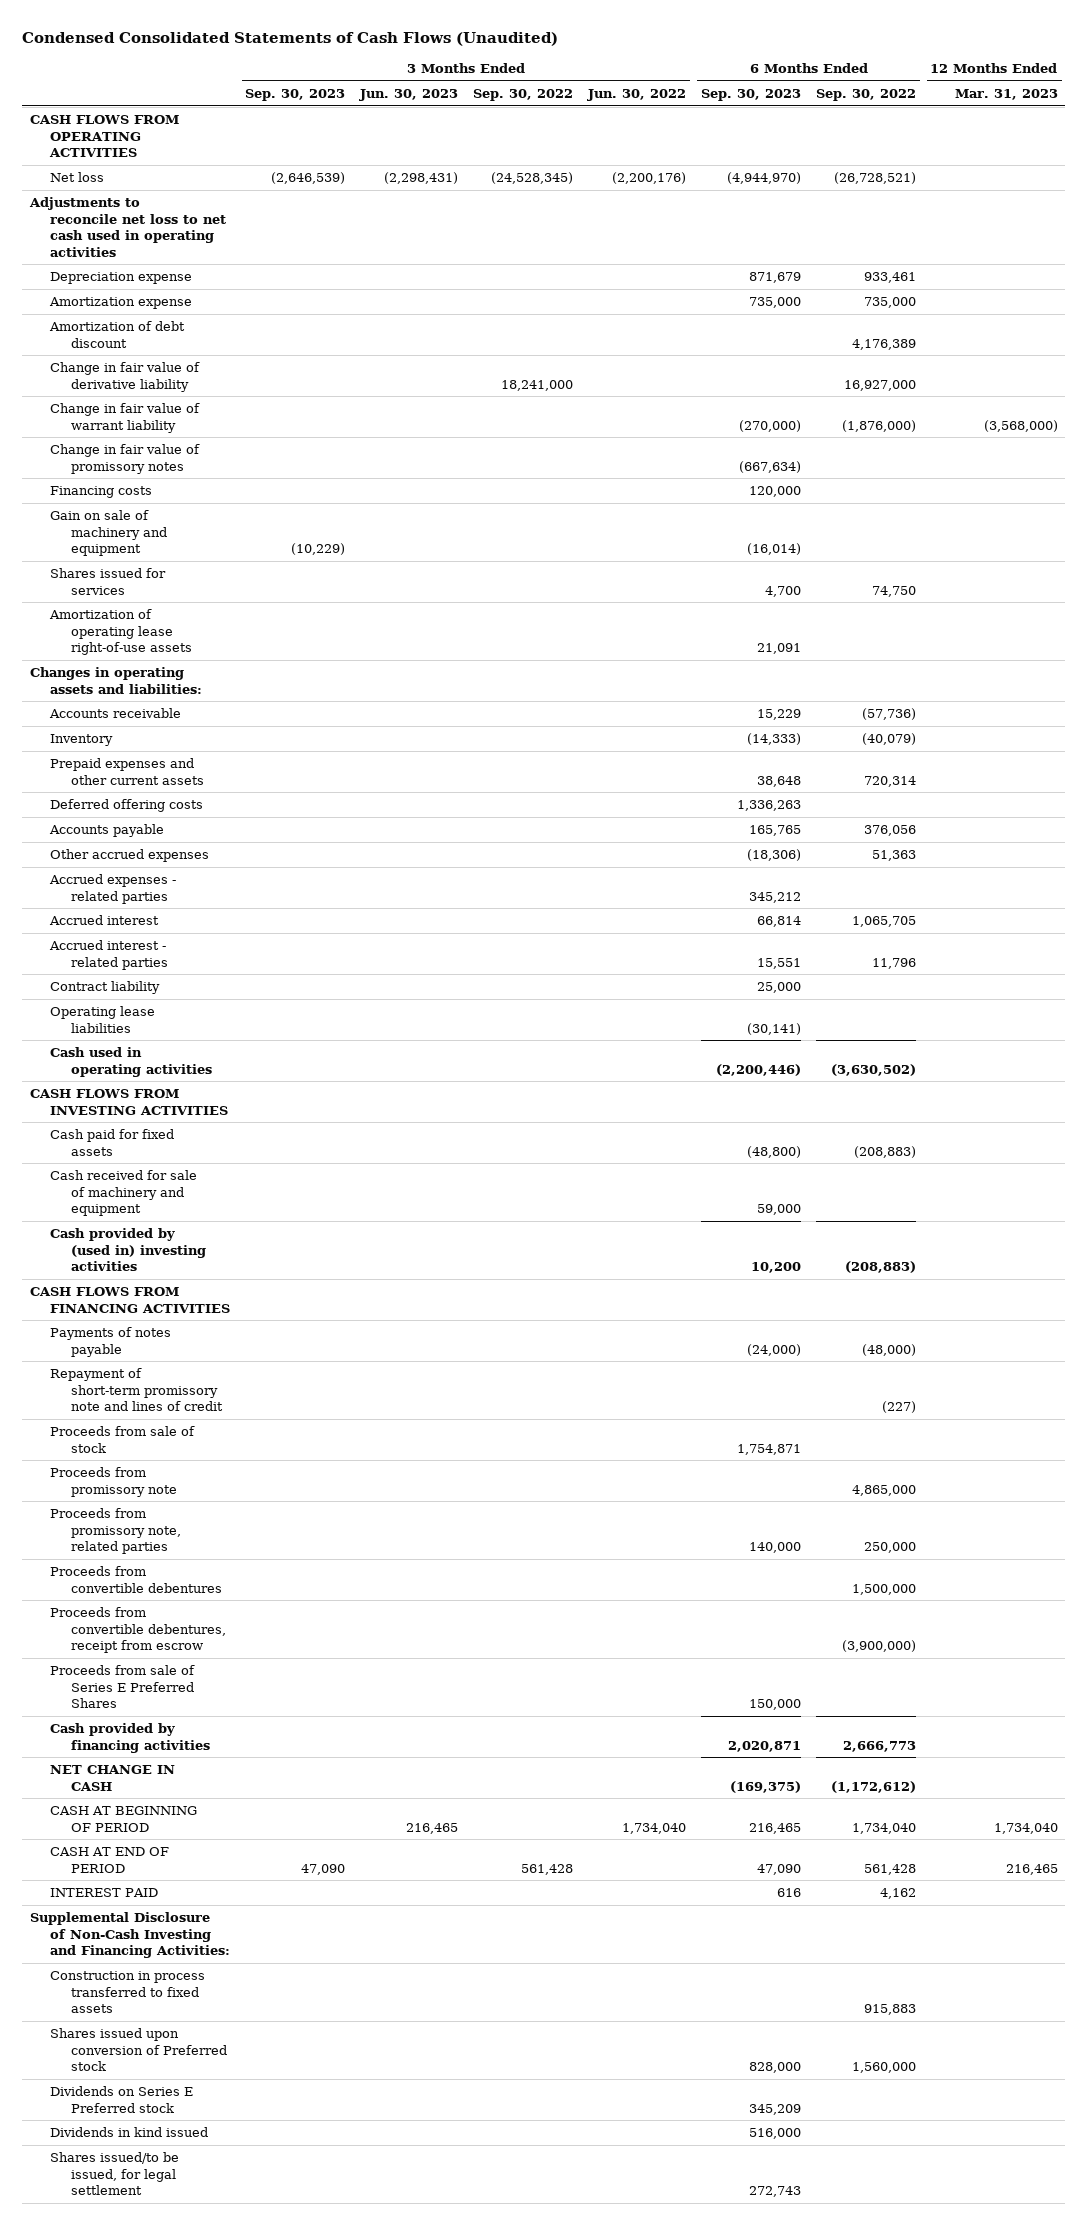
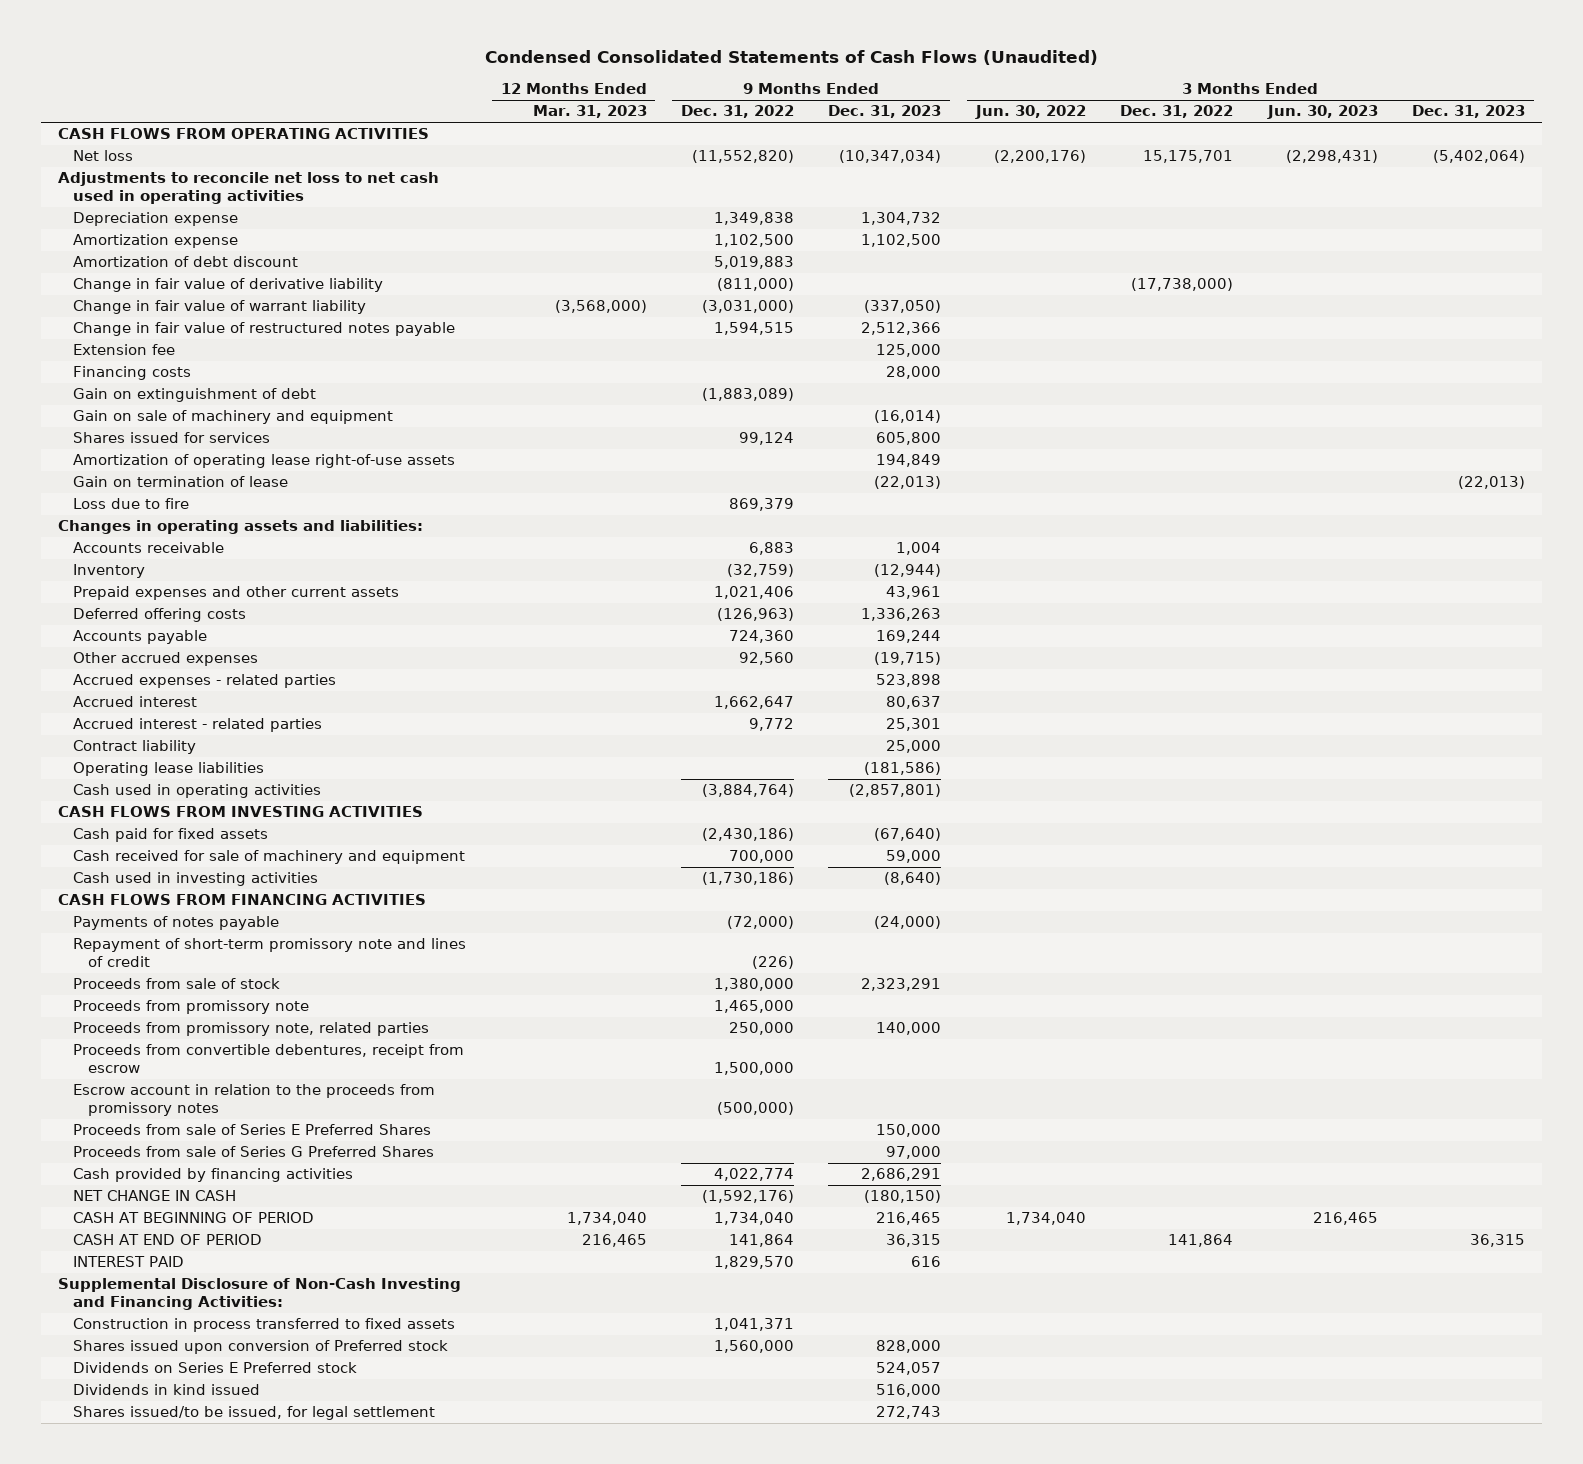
- | 3 Months Ended Sep. 30, 2023 | 3 Months Ended Jun. 30, 2023 | 3 Months Ended Sep. 30, 2022 | 3 Months Ended Jun. 30, 2022 | 6 Months Ended Sep. 30, 2023 | 6 Months Ended Sep. 30, 2022 | 12 Months Ended Mar. 31, 2023
+ | 12 Months Ended Mar. 31, 2023 | 9 Months Ended Dec. 31, 2022 | 9 Months Ended Dec. 31, 2023 | 3 Months Ended Jun. 30, 2022 | 3 Months Ended Dec. 31, 2022 | 3 Months Ended Jun. 30, 2023 | 3 Months Ended Dec. 31, 2023
- Change in fair value of promissory notes | | | | | (667,634) | |
+ Change in fair value of restructured notes payable | | 1,594,515 | 2,512,366 | | | |
+ Extension fee | | | 125,000 | | | |
+ Gain on extinguishment of debt | | (1,883,089) | | | | |
+ Gain on termination of lease | | | (22,013) | | | | (22,013)
+ Loss due to fire | | 869,379 | | | | |
- Cash provided by (used in) investing activities | | | | | 10,200 | (208,883) |
+ Cash used in investing activities | | (1,730,186) | (8,640) | | | |
- Proceeds from convertible debentures | | | | | | 1,500,000 |
+ Escrow account in relation to the proceeds from promissory notes | | (500,000) | | | | |
+ Proceeds from sale of Series G Preferred Shares | | | 97,000 | | | |

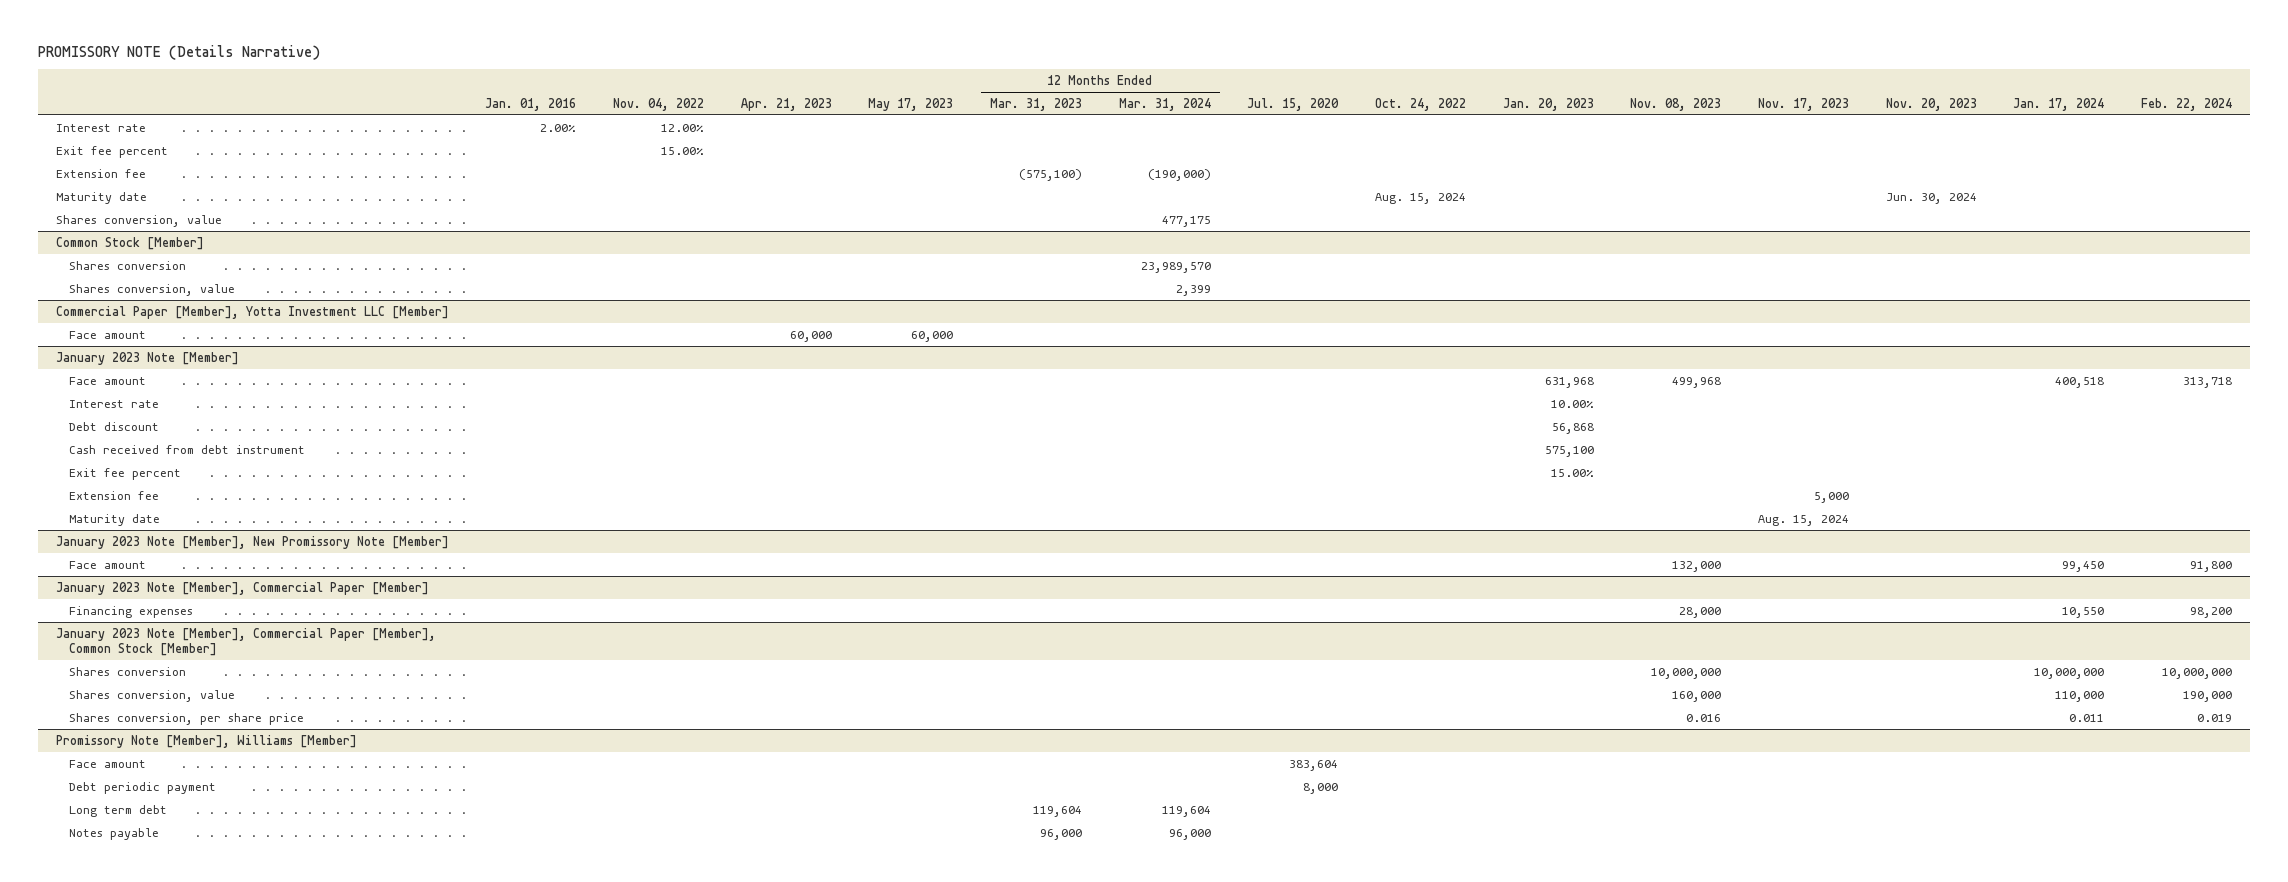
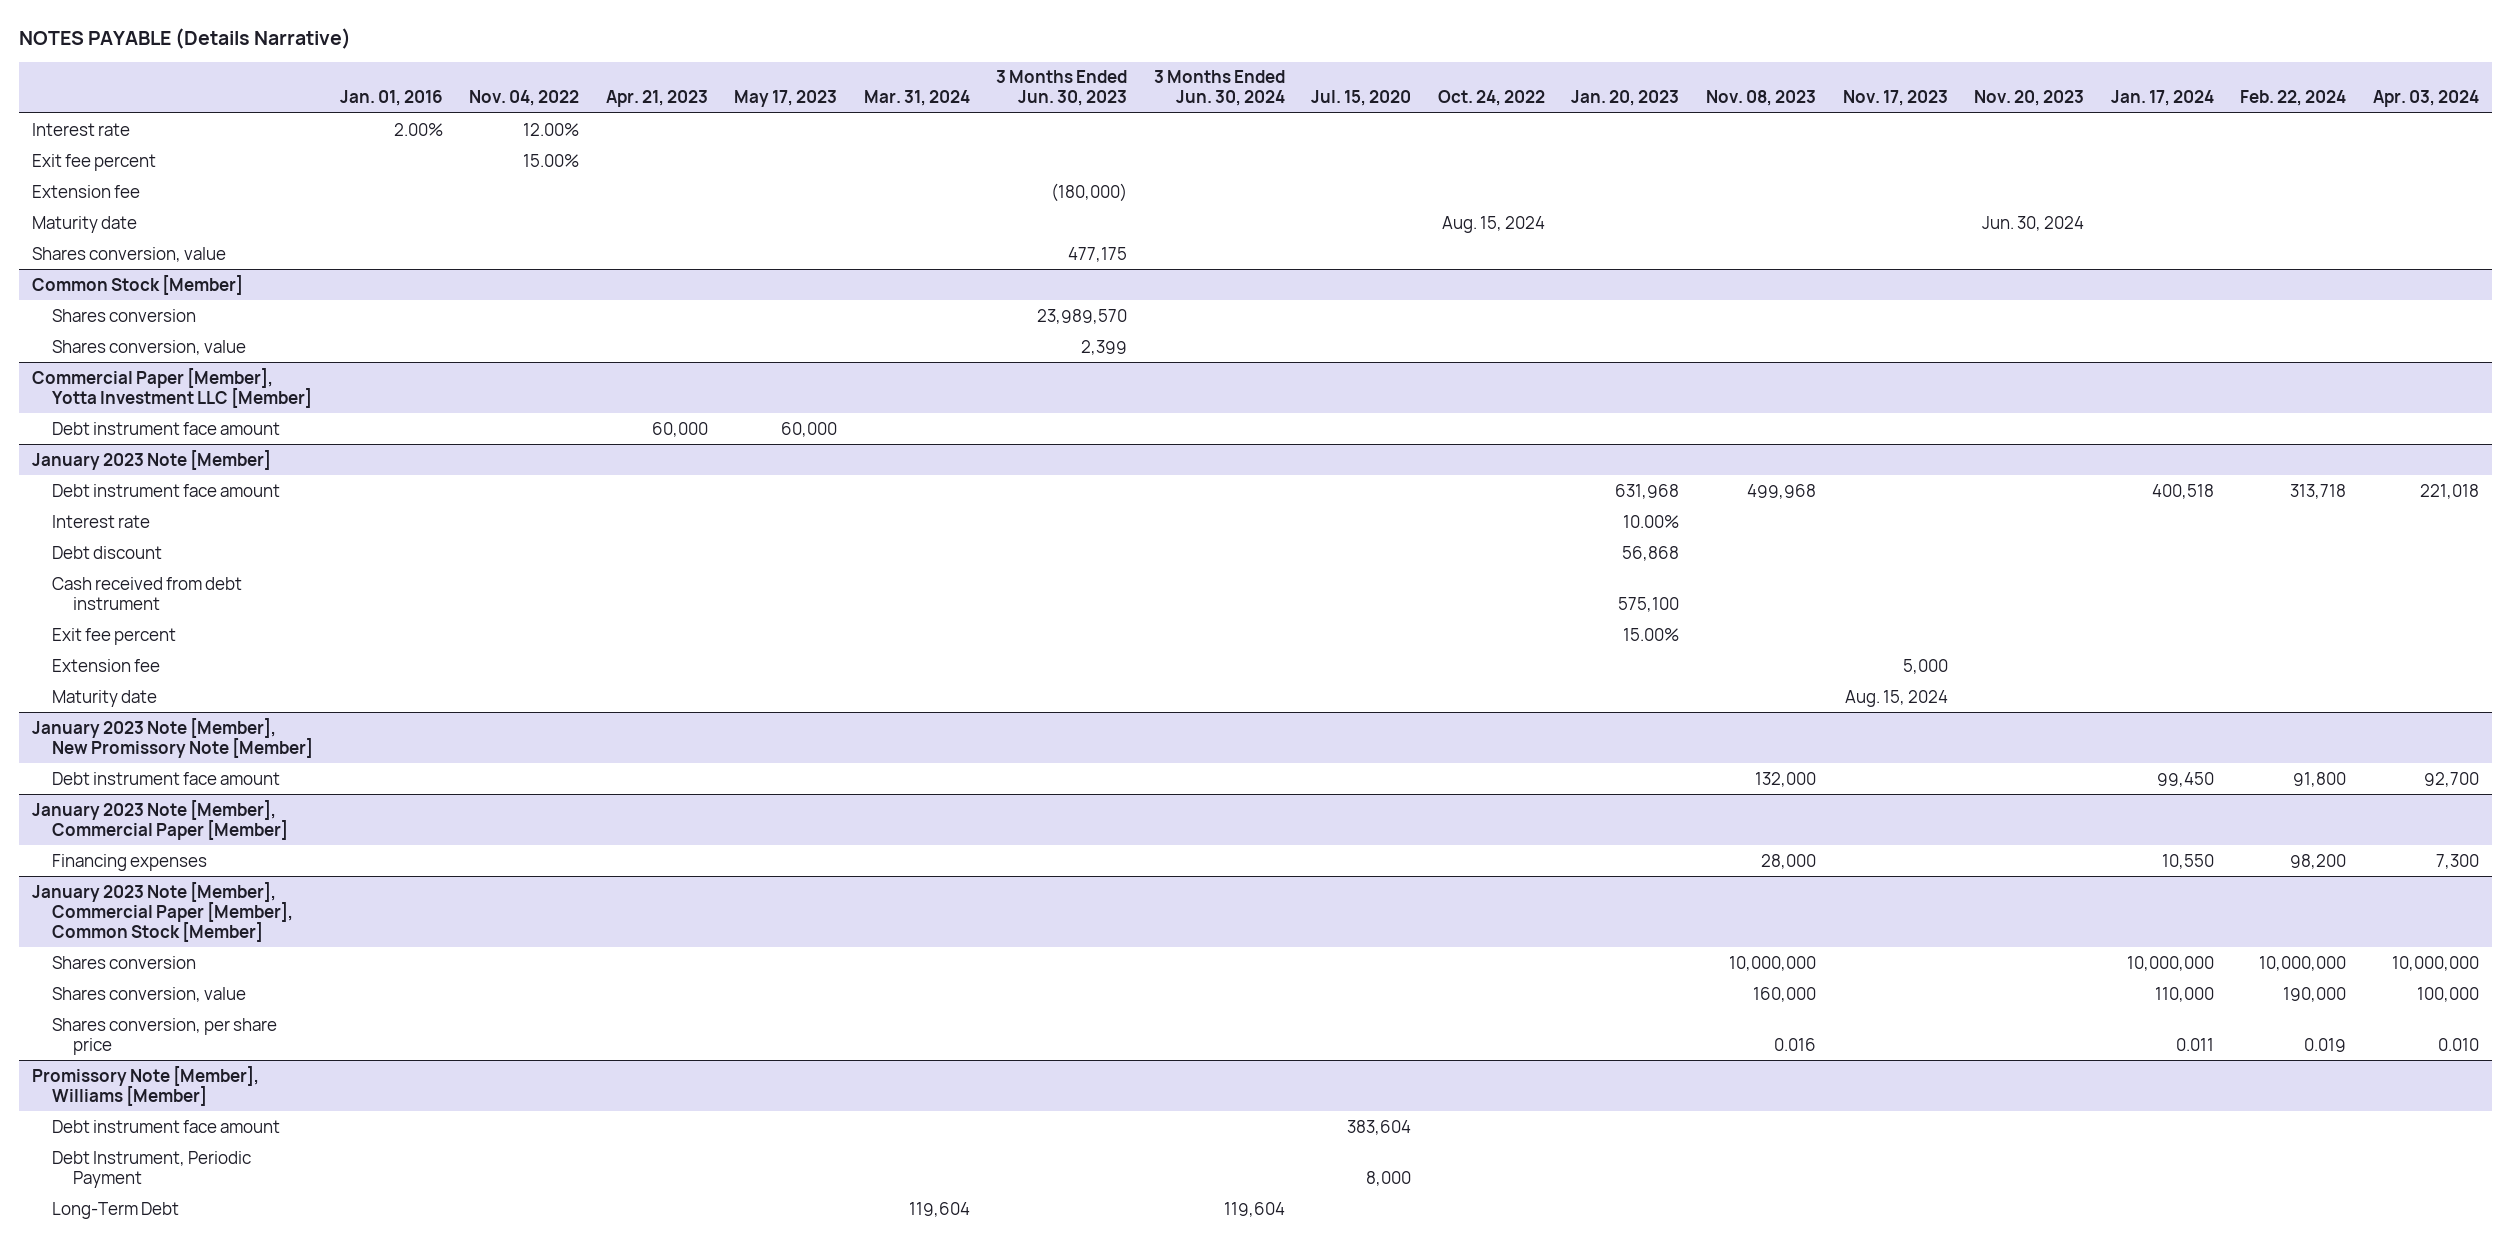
- PROMISSORY NOTE (Details Narrative)
+ NOTES PAYABLE (Details Narrative)
- | Jan. 01, 2016 | Nov. 04, 2022 | Apr. 21, 2023 | May 17, 2023 | 12 Months Ended Mar. 31, 2023 | 12 Months Ended Mar. 31, 2024 | Jul. 15, 2020 | Oct. 24, 2022 | Jan. 20, 2023 | Nov. 08, 2023 | Nov. 17, 2023 | Nov. 20, 2023 | Jan. 17, 2024 | Feb. 22, 2024
+ | Jan. 01, 2016 | Nov. 04, 2022 | Apr. 21, 2023 | May 17, 2023 | Mar. 31, 2024 | 3 Months Ended Jun. 30, 2023 | 3 Months Ended Jun. 30, 2024 | Jul. 15, 2020 | Oct. 24, 2022 | Jan. 20, 2023 | Nov. 08, 2023 | Nov. 17, 2023 | Nov. 20, 2023 | Jan. 17, 2024 | Feb. 22, 2024 | Apr. 03, 2024
@ Commercial Paper [Member], Yotta Investment LLC [Member]
- Face amount | | | 60,000 | 60,000 | | | | | | | | | |
+ Debt instrument face amount | | | 60,000 | 60,000 | | | | | | | | | | | |
@ January 2023 Note [Member]
- Face amount | | | | | | | | | 631,968 | 499,968 | | | 400,518 | 313,718
+ Debt instrument face amount | | | | | | | | | | 631,968 | 499,968 | | | 400,518 | 313,718 | 221,018
@ January 2023 Note [Member], New Promissory Note [Member]
- Face amount | | | | | | | | | | 132,000 | | | 99,450 | 91,800
+ Debt instrument face amount | | | | | | | | | | | 132,000 | | | 99,450 | 91,800 | 92,700
@ Promissory Note [Member], Williams [Member]
- Face amount | | | | | | | 383,604 | | | | | | |
- Debt periodic payment | | | | | | | 8,000 | | | | | | |
- Long term debt | | | | | 119,604 | 119,604 | | | | | | | |
- Notes payable | | | | | 96,000 | 96,000 | | | | | | | |
+ Debt instrument face amount | | | | | | | | 383,604 | | | | | | | |
+ Debt Instrument, Periodic Payment | | | | | | | | 8,000 | | | | | | | |
+ Long-Term Debt | | | | | 119,604 | | 119,604 | | | | | | | | |

